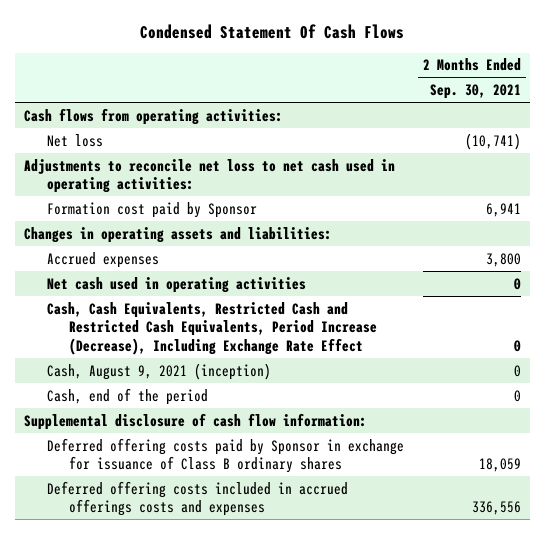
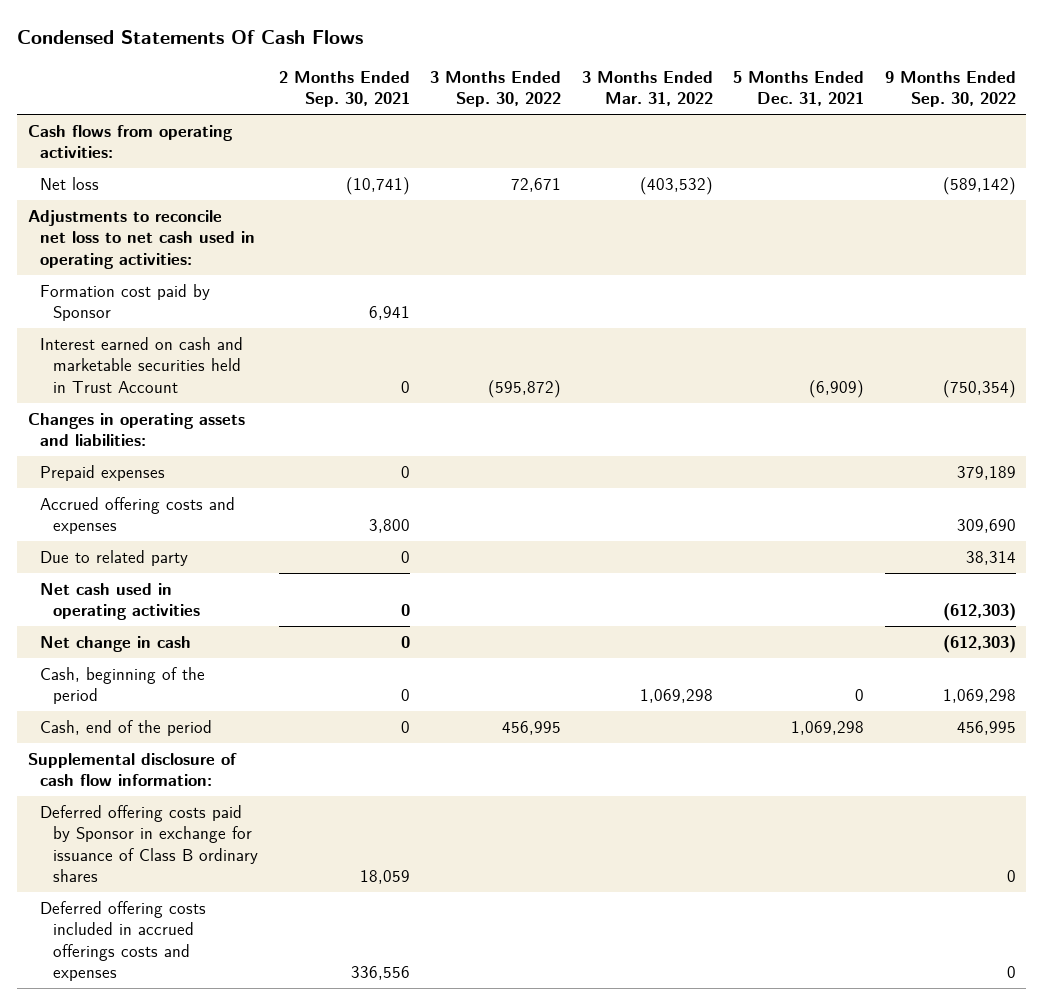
- Condensed Statement Of Cash Flows
+ Condensed Statements Of Cash Flows
- | 2 Months Ended Sep. 30, 2021
+ | 2 Months Ended Sep. 30, 2021 | 3 Months Ended Sep. 30, 2022 | 3 Months Ended Mar. 31, 2022 | 5 Months Ended Dec. 31, 2021 | 9 Months Ended Sep. 30, 2022
+ Interest earned on cash and marketable securities held in Trust Account | 0 | (595,872) | | (6,909) | (750,354)
- Accrued expenses | 3,800
+ Prepaid expenses | 0 | | | | 379,189
+ Accrued offering costs and expenses | 3,800 | | | | 309,690
+ Due to related party | 0 | | | | 38,314
- Cash, Cash Equivalents, Restricted Cash and Restricted Cash Equivalents, Period Increase (Decrease), Including Exchange Rate Effect | 0
- Cash, August 9, 2021 (inception) | 0
+ Net change in cash | 0 | | | | (612,303)
+ Cash, beginning of the period | 0 | | 1,069,298 | 0 | 1,069,298

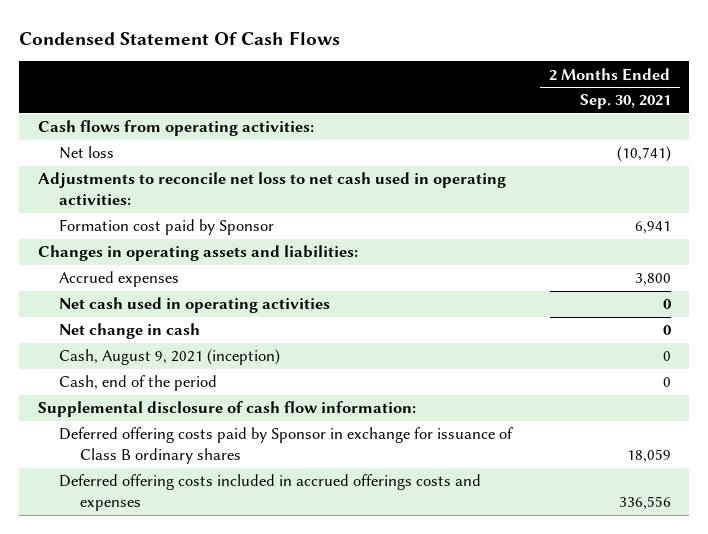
- Condensed Statements Of Cash Flows
+ Condensed Statement Of Cash Flows
- | 2 Months Ended Sep. 30, 2021 | 3 Months Ended Sep. 30, 2022 | 3 Months Ended Mar. 31, 2022 | 5 Months Ended Dec. 31, 2021 | 9 Months Ended Sep. 30, 2022
+ | 2 Months Ended Sep. 30, 2021
- Interest earned on cash and marketable securities held in Trust Account | 0 | (595,872) | | (6,909) | (750,354)
- Prepaid expenses | 0 | | | | 379,189
- Accrued offering costs and expenses | 3,800 | | | | 309,690
- Due to related party | 0 | | | | 38,314
+ Accrued expenses | 3,800
- Cash, beginning of the period | 0 | | 1,069,298 | 0 | 1,069,298
+ Cash, August 9, 2021 (inception) | 0

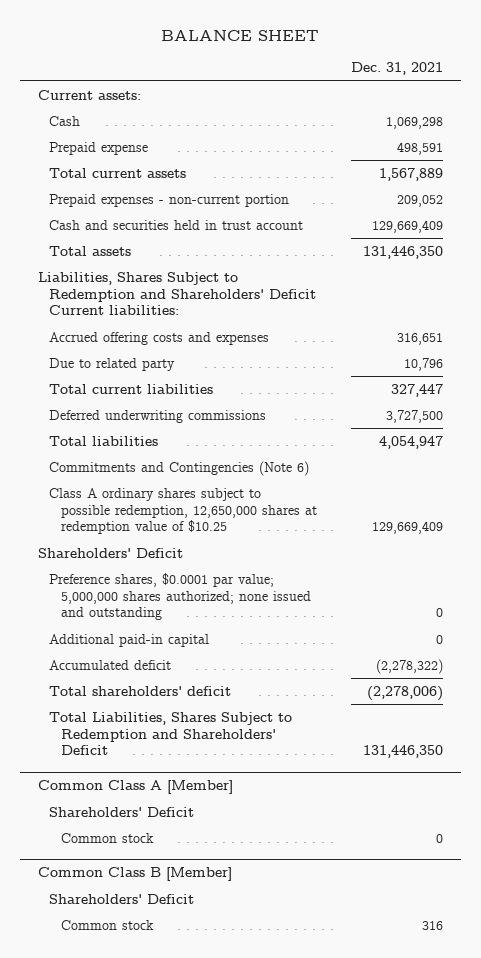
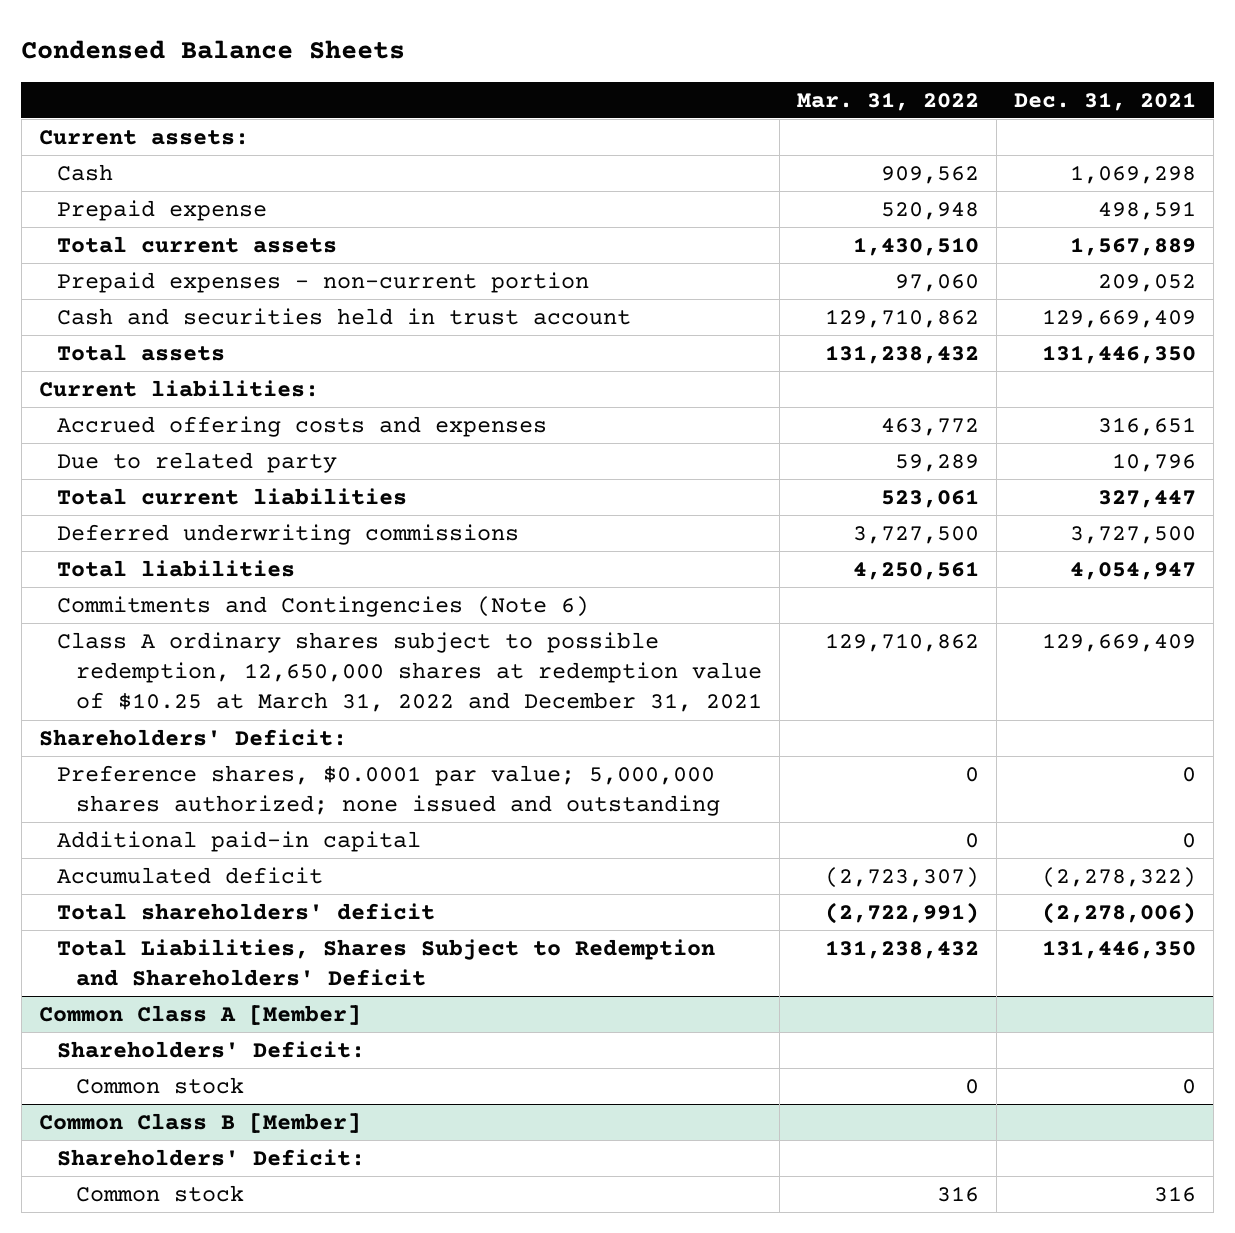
- BALANCE SHEET
+ Condensed Balance Sheets
- | Dec. 31, 2021
+ | Mar. 31, 2022 | Dec. 31, 2021
- Liabilities, Shares Subject to Redemption and Shareholders' Deficit Current liabilities:
+ Current liabilities:
- Class A ordinary shares subject to possible redemption, 12,650,000 shares at redemption value of $10.25 | 129,669,409
- Shareholders' Deficit
+ Class A ordinary shares subject to possible redemption, 12,650,000 shares at redemption value of $10.25 at March 31, 2022 and December 31, 2021 | 129,710,862 | 129,669,409
+ Shareholders' Deficit:
@ Common Class A [Member]
- Shareholders' Deficit
+ Shareholders' Deficit:
@ Common Class B [Member]
- Shareholders' Deficit
+ Shareholders' Deficit:

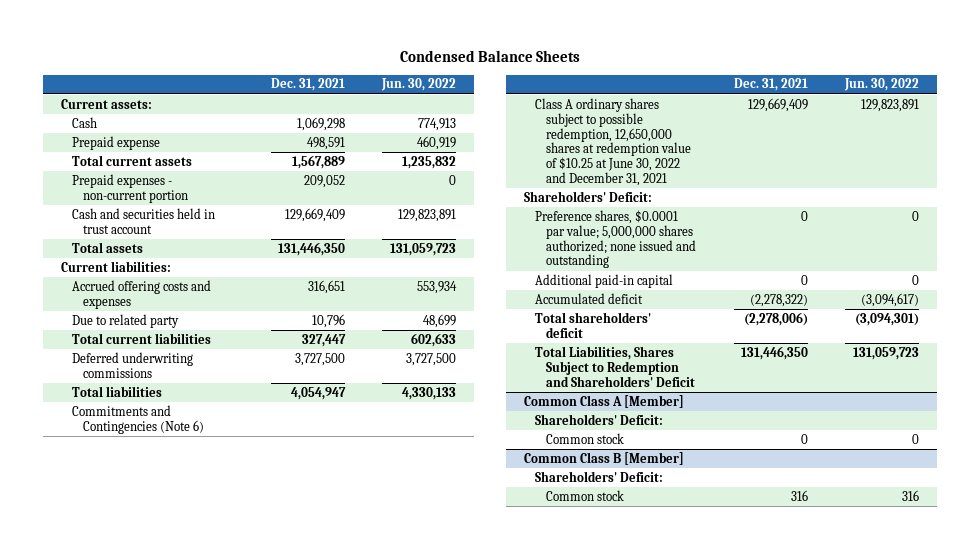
- | Mar. 31, 2022 | Dec. 31, 2021
+ | Dec. 31, 2021 | Jun. 30, 2022
- Class A ordinary shares subject to possible redemption, 12,650,000 shares at redemption value of $10.25 at March 31, 2022 and December 31, 2021 | 129,710,862 | 129,669,409
+ Class A ordinary shares subject to possible redemption, 12,650,000 shares at redemption value of $10.25 at June 30, 2022 and December 31, 2021 | 129,669,409 | 129,823,891

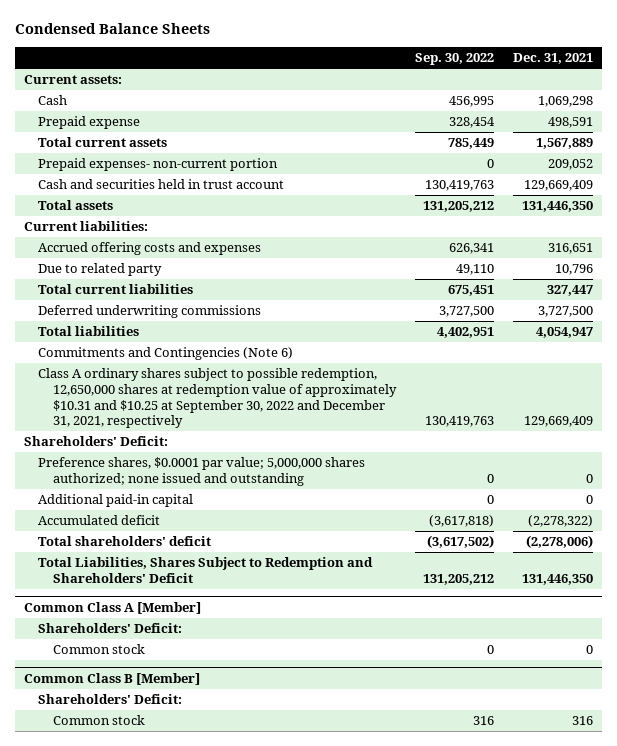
- | Dec. 31, 2021 | Jun. 30, 2022
+ | Sep. 30, 2022 | Dec. 31, 2021
- Prepaid expenses - non-current portion | 209,052 | 0
+ Prepaid expenses- non-current portion | 0 | 209,052
- Class A ordinary shares subject to possible redemption, 12,650,000 shares at redemption value of $10.25 at June 30, 2022 and December 31, 2021 | 129,669,409 | 129,823,891
+ Class A ordinary shares subject to possible redemption, 12,650,000 shares at redemption value of approximately $10.31 and $10.25 at September 30, 2022 and December 31, 2021, respectively | 130,419,763 | 129,669,409

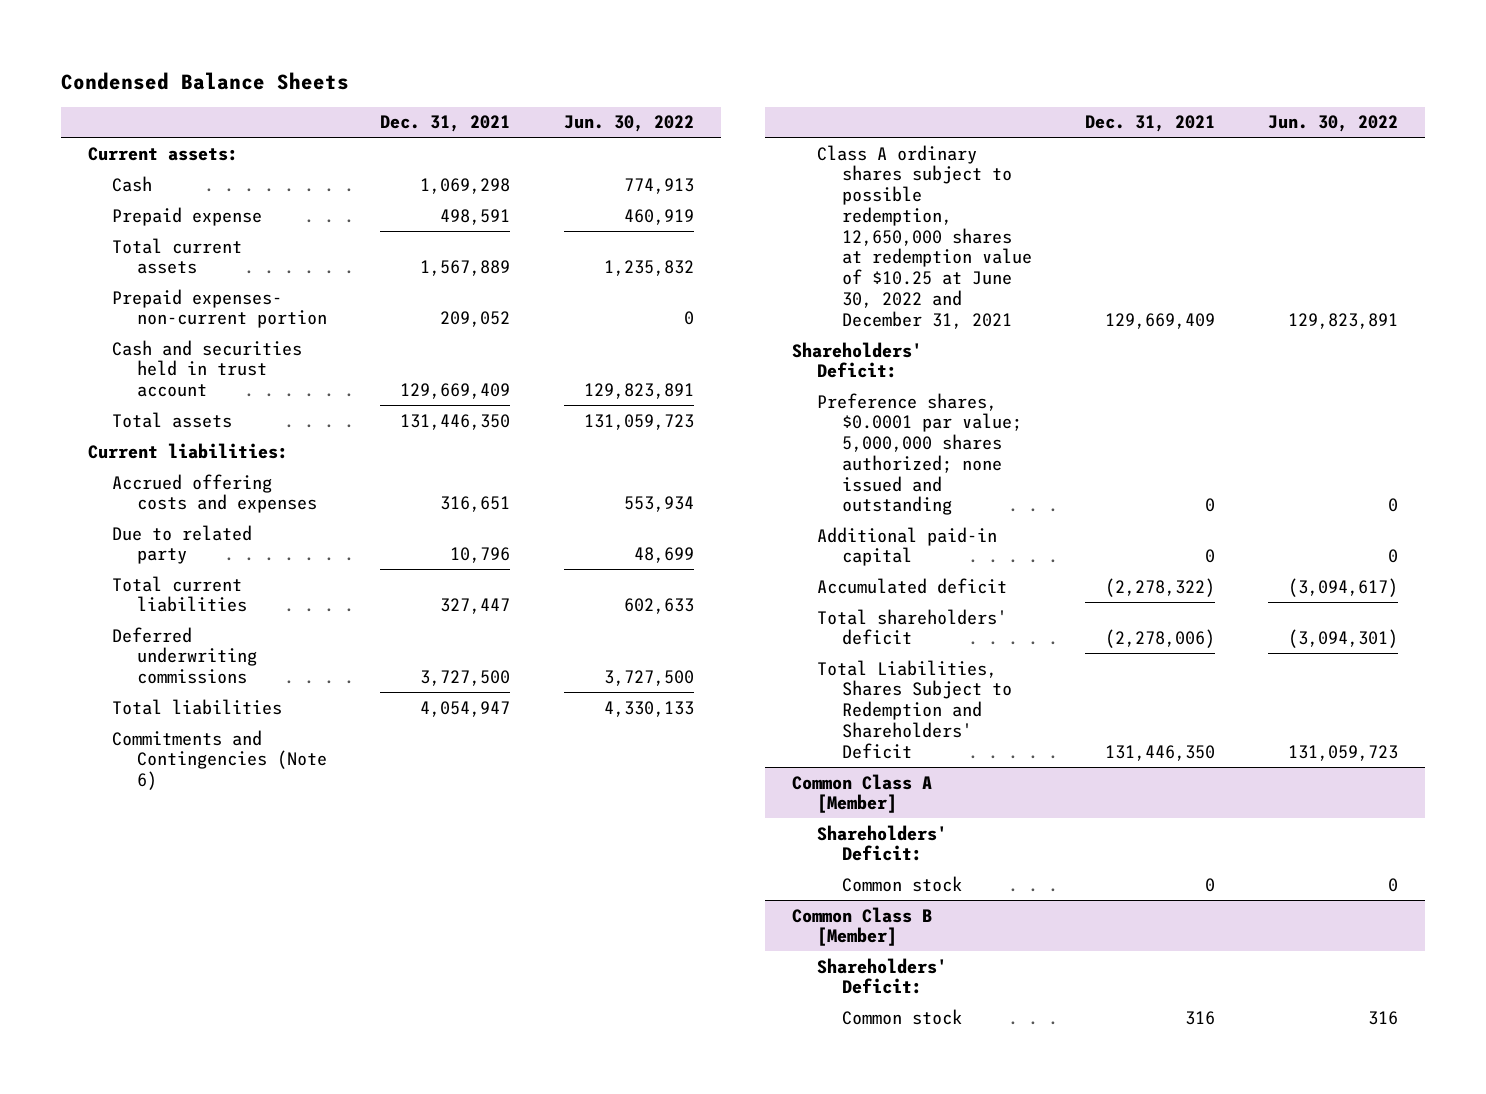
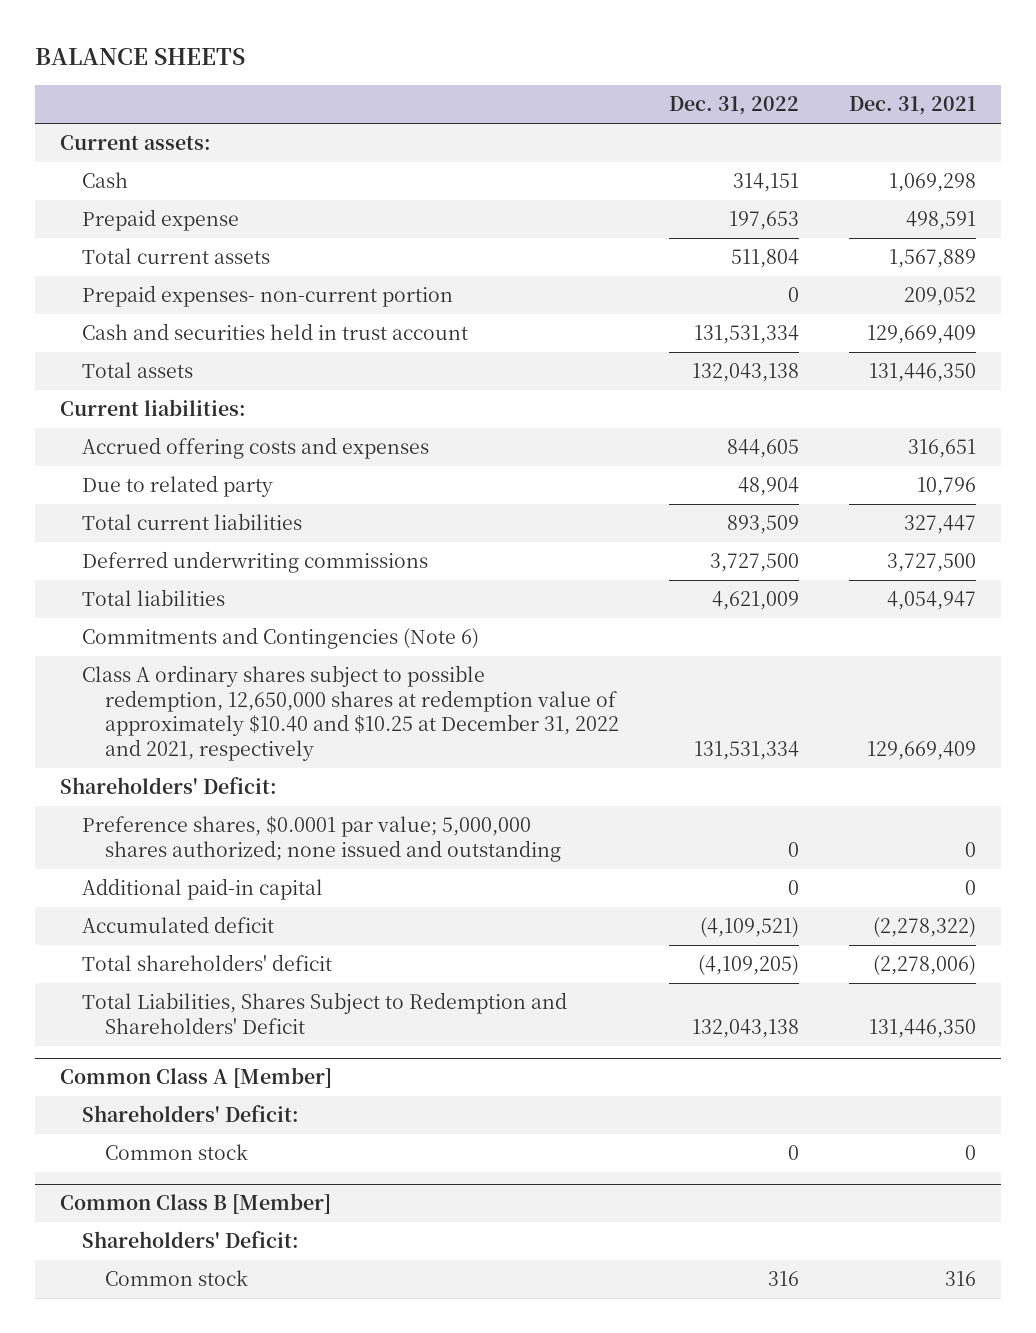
- Condensed Balance Sheets
+ BALANCE SHEETS
- | Dec. 31, 2021 | Jun. 30, 2022
+ | Dec. 31, 2022 | Dec. 31, 2021
- Class A ordinary shares subject to possible redemption, 12,650,000 shares at redemption value of $10.25 at June 30, 2022 and December 31, 2021 | 129,669,409 | 129,823,891
+ Class A ordinary shares subject to possible redemption, 12,650,000 shares at redemption value of approximately $10.40 and $10.25 at December 31, 2022 and 2021, respectively | 131,531,334 | 129,669,409

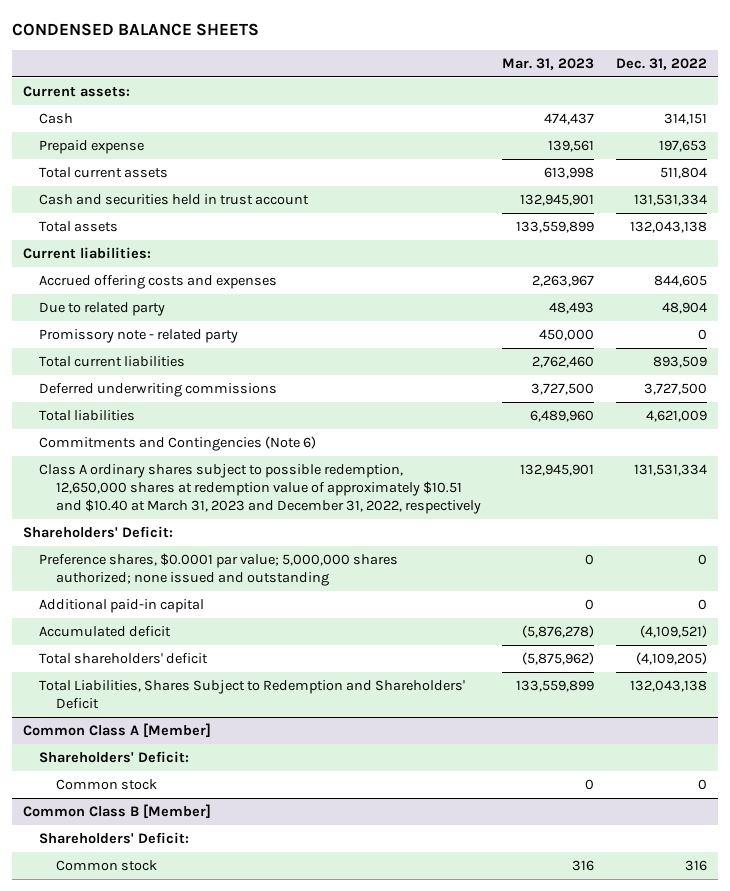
- BALANCE SHEETS
+ CONDENSED BALANCE SHEETS
- | Dec. 31, 2022 | Dec. 31, 2021
+ | Mar. 31, 2023 | Dec. 31, 2022
- Prepaid expenses- non-current portion | 0 | 209,052
+ Promissory note - related party | 450,000 | 0
- Class A ordinary shares subject to possible redemption, 12,650,000 shares at redemption value of approximately $10.40 and $10.25 at December 31, 2022 and 2021, respectively | 131,531,334 | 129,669,409
+ Class A ordinary shares subject to possible redemption, 12,650,000 shares at redemption value of approximately $10.51 and $10.40 at March 31, 2023 and December 31, 2022, respectively | 132,945,901 | 131,531,334

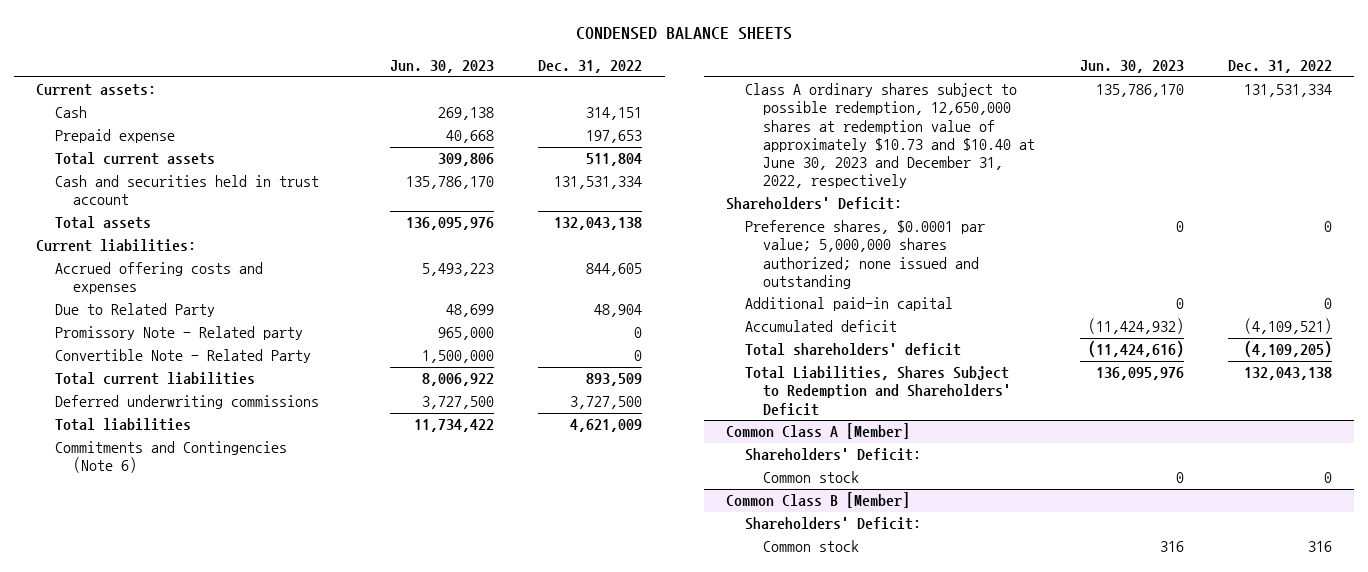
- | Mar. 31, 2023 | Dec. 31, 2022
+ | Jun. 30, 2023 | Dec. 31, 2022
- Due to related party | 48,493 | 48,904
- Promissory note - related party | 450,000 | 0
+ Due to Related Party | 48,699 | 48,904
+ Promissory Note - Related party | 965,000 | 0
+ Convertible Note - Related Party | 1,500,000 | 0
- Class A ordinary shares subject to possible redemption, 12,650,000 shares at redemption value of approximately $10.51 and $10.40 at March 31, 2023 and December 31, 2022, respectively | 132,945,901 | 131,531,334
+ Class A ordinary shares subject to possible redemption, 12,650,000 shares at redemption value of approximately $10.73 and $10.40 at June 30, 2023 and December 31, 2022, respectively | 135,786,170 | 131,531,334

